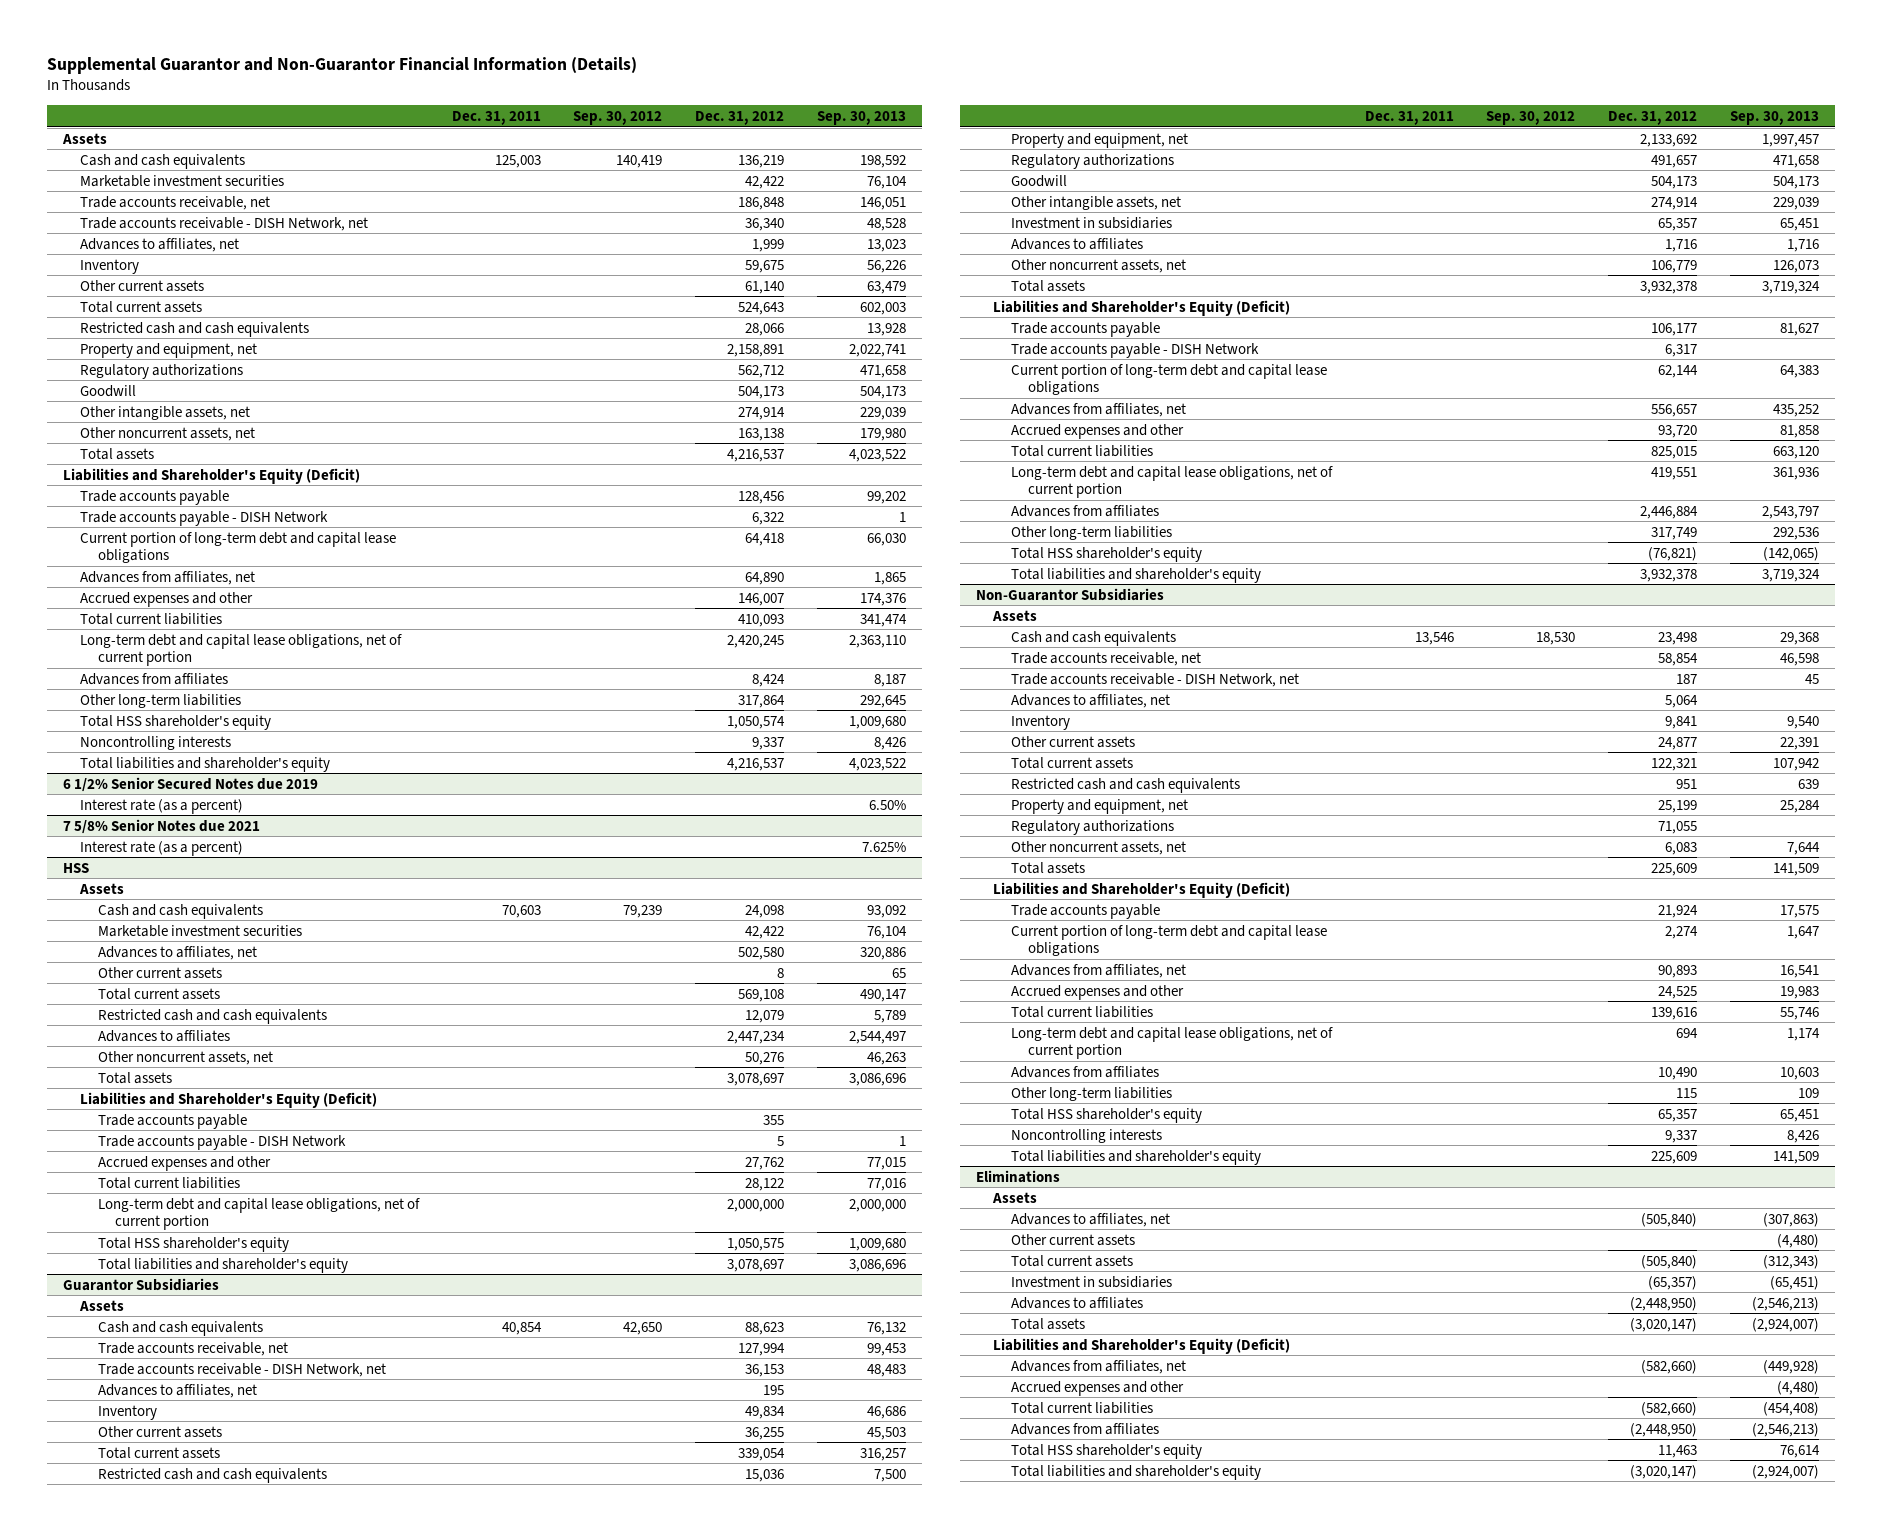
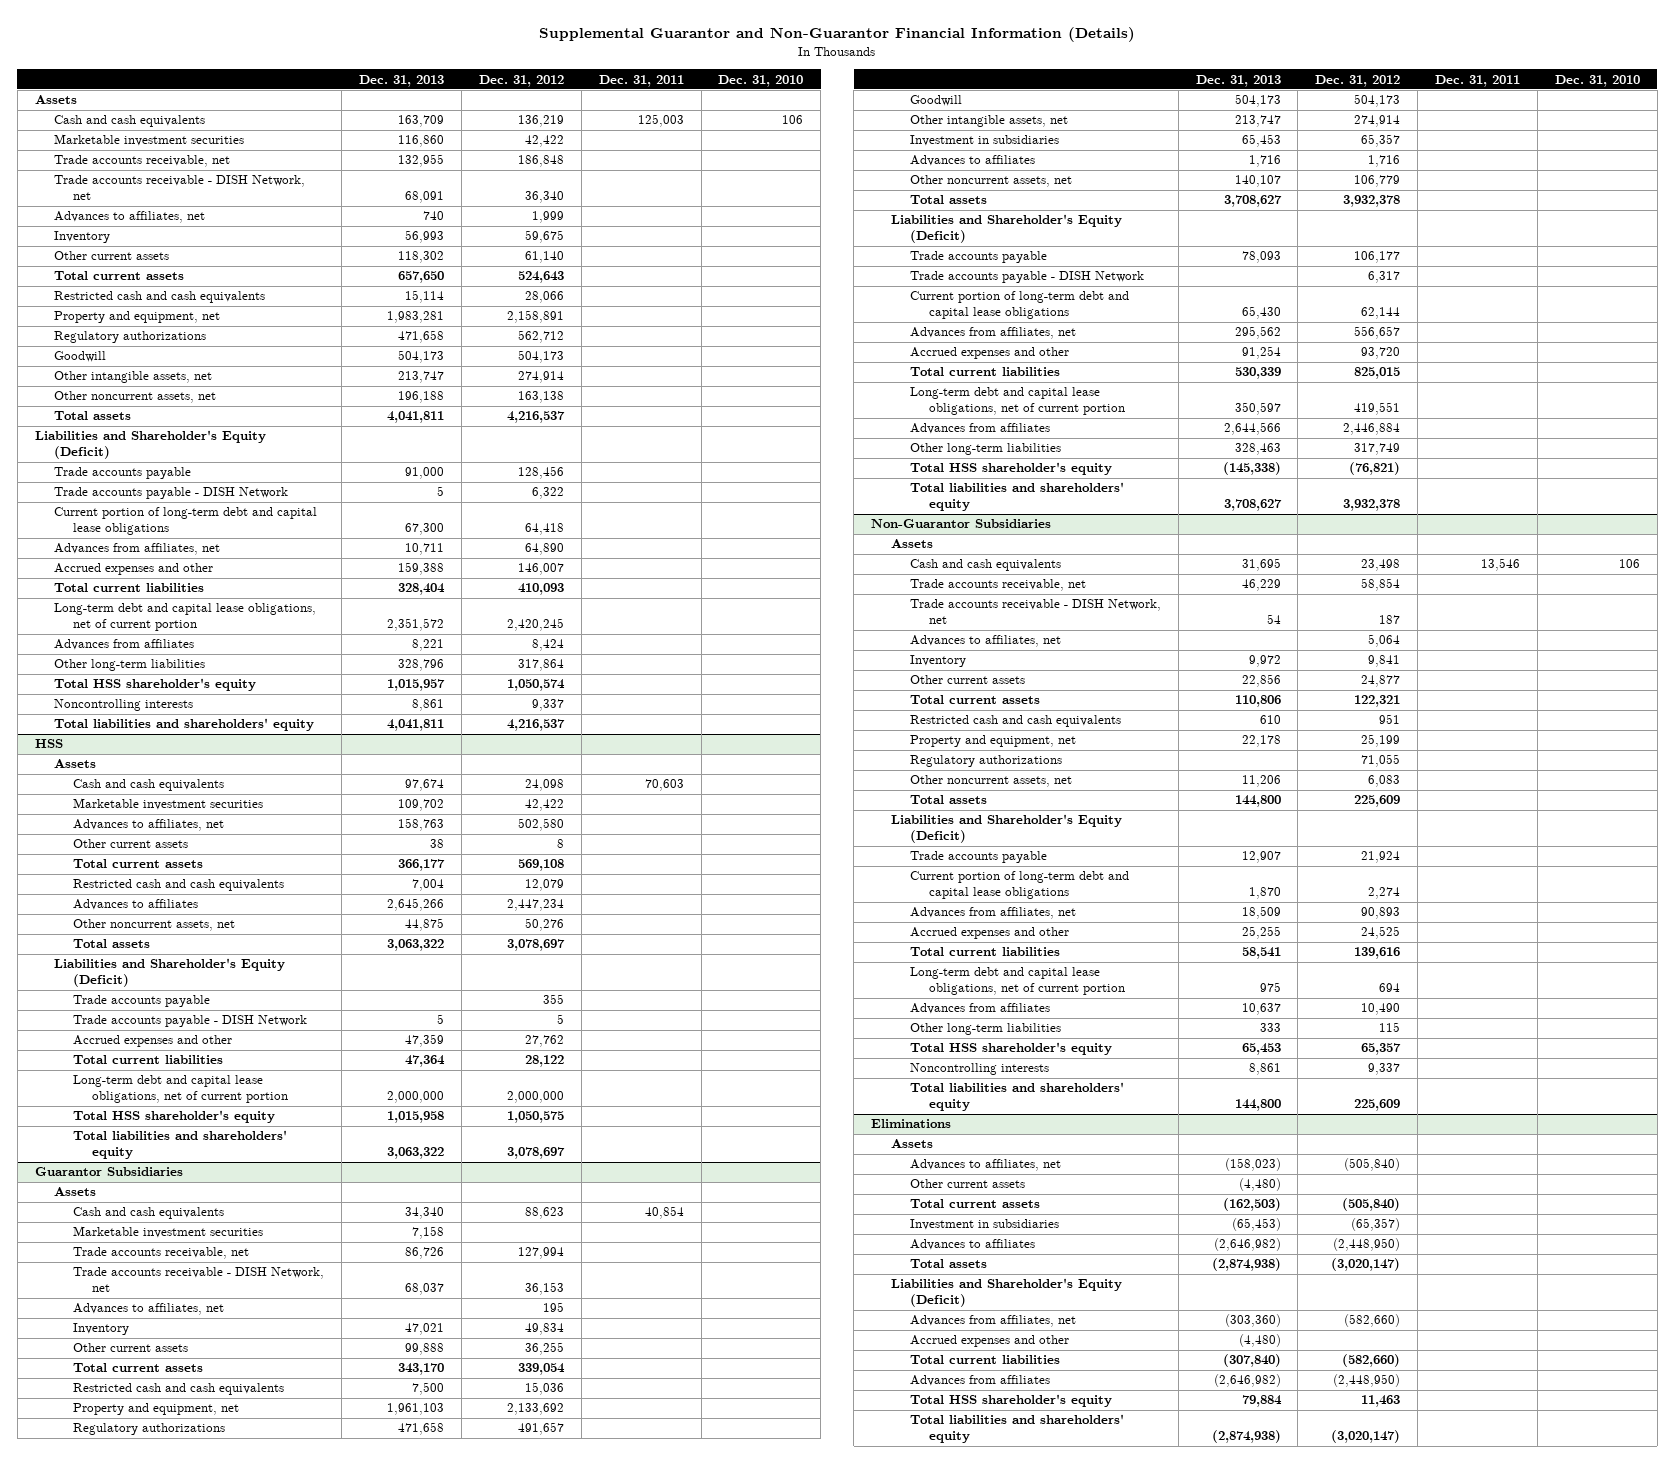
- | Dec. 31, 2011 | Sep. 30, 2012 | Dec. 31, 2012 | Sep. 30, 2013
+ | Dec. 31, 2013 | Dec. 31, 2012 | Dec. 31, 2011 | Dec. 31, 2010
- Total liabilities and shareholder's equity | | | 4,216,537 | 4,023,522
- 6 1/2% Senior Secured Notes due 2019
- Interest rate (as a percent) | | | | 6.50%
- 7 5/8% Senior Notes due 2021
- Interest rate (as a percent) | | | | 7.625%
+ Total liabilities and shareholders' equity | 4,041,811 | 4,216,537 | |
@ HSS
- Total liabilities and shareholder's equity | | | 3,078,697 | 3,086,696
+ Total liabilities and shareholders' equity | 3,063,322 | 3,078,697 | |
@ Guarantor Subsidiaries
+ Marketable investment securities | 7,158 | | |
- Total liabilities and shareholder's equity | | | 3,932,378 | 3,719,324
+ Total liabilities and shareholders' equity | 3,708,627 | 3,932,378 | |
@ Non-Guarantor Subsidiaries
- Total liabilities and shareholder's equity | | | 225,609 | 141,509
+ Total liabilities and shareholders' equity | 144,800 | 225,609 | |
@ Eliminations
- Total liabilities and shareholder's equity | | | (3,020,147) | (2,924,007)
+ Total liabilities and shareholders' equity | (2,874,938) | (3,020,147) | |

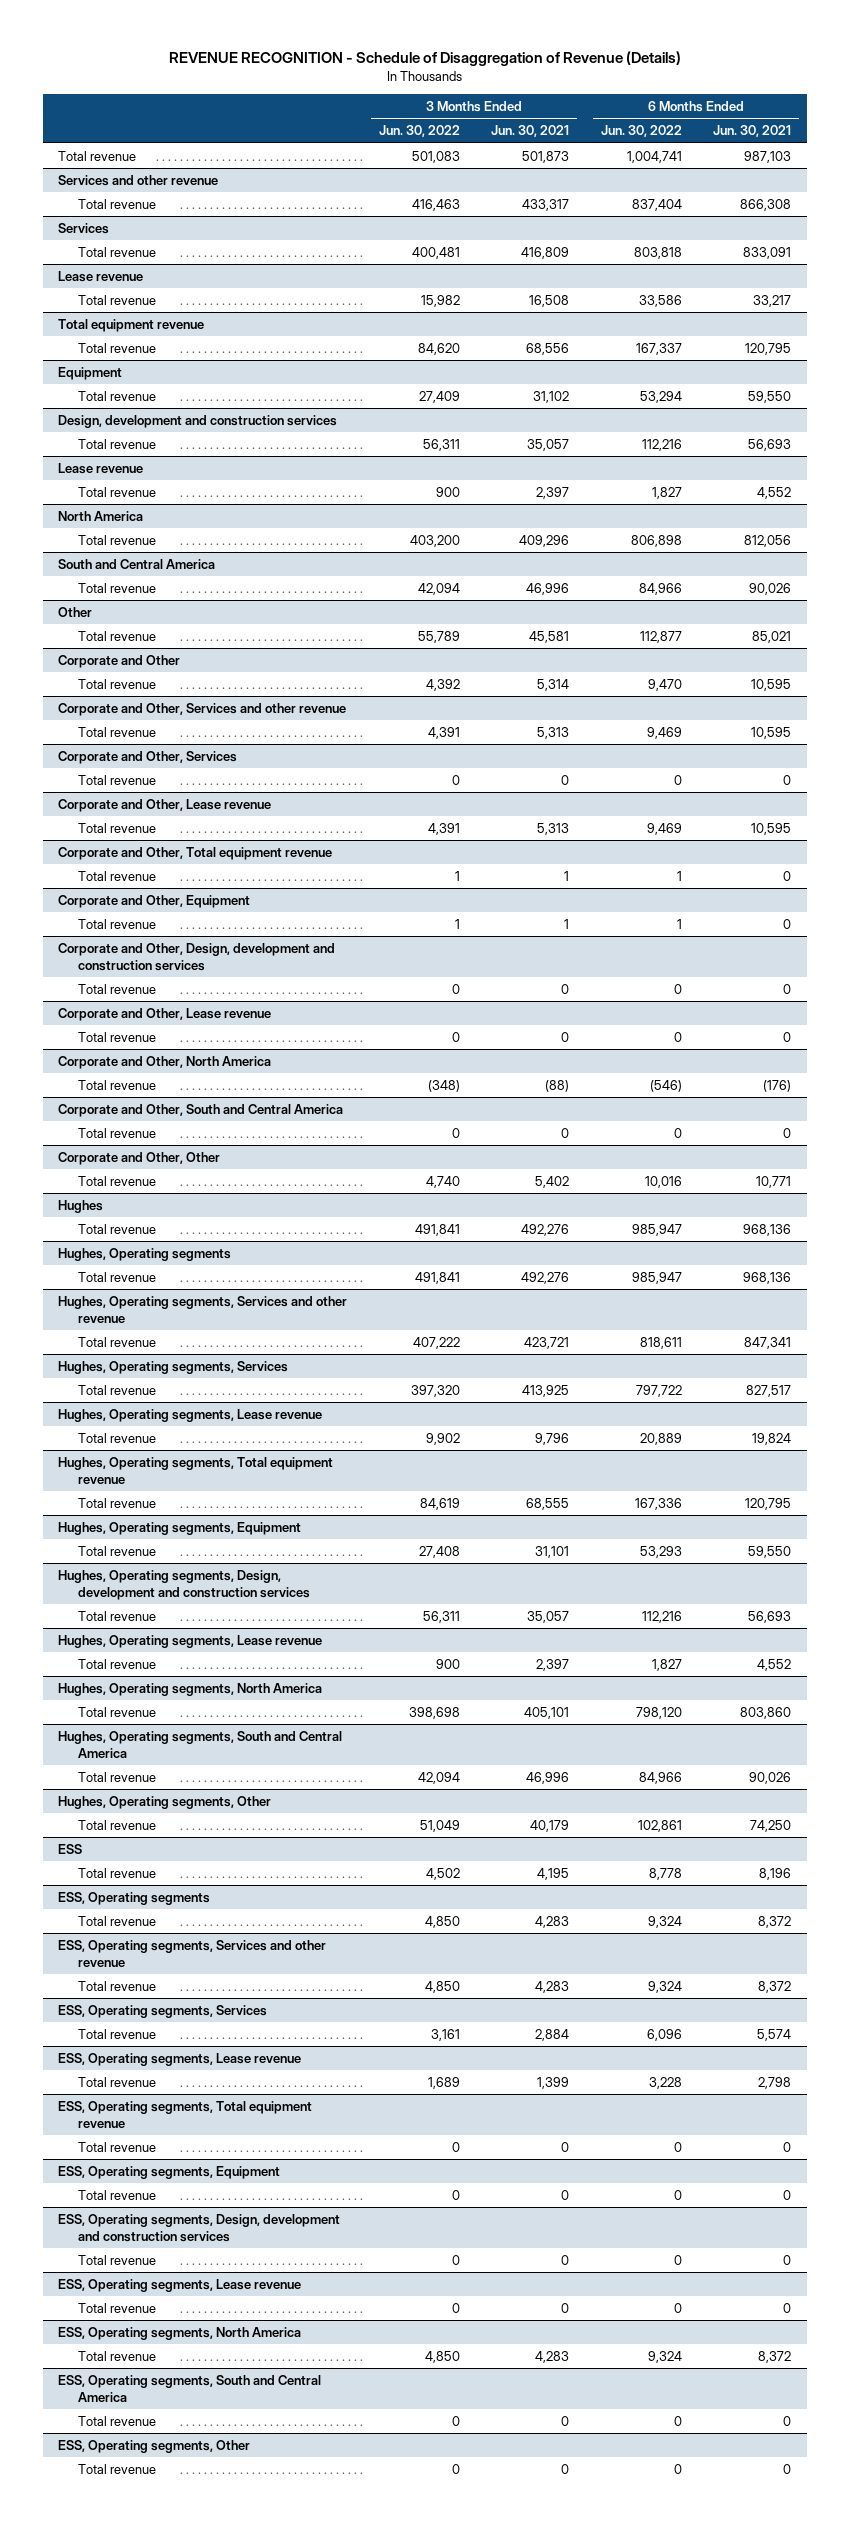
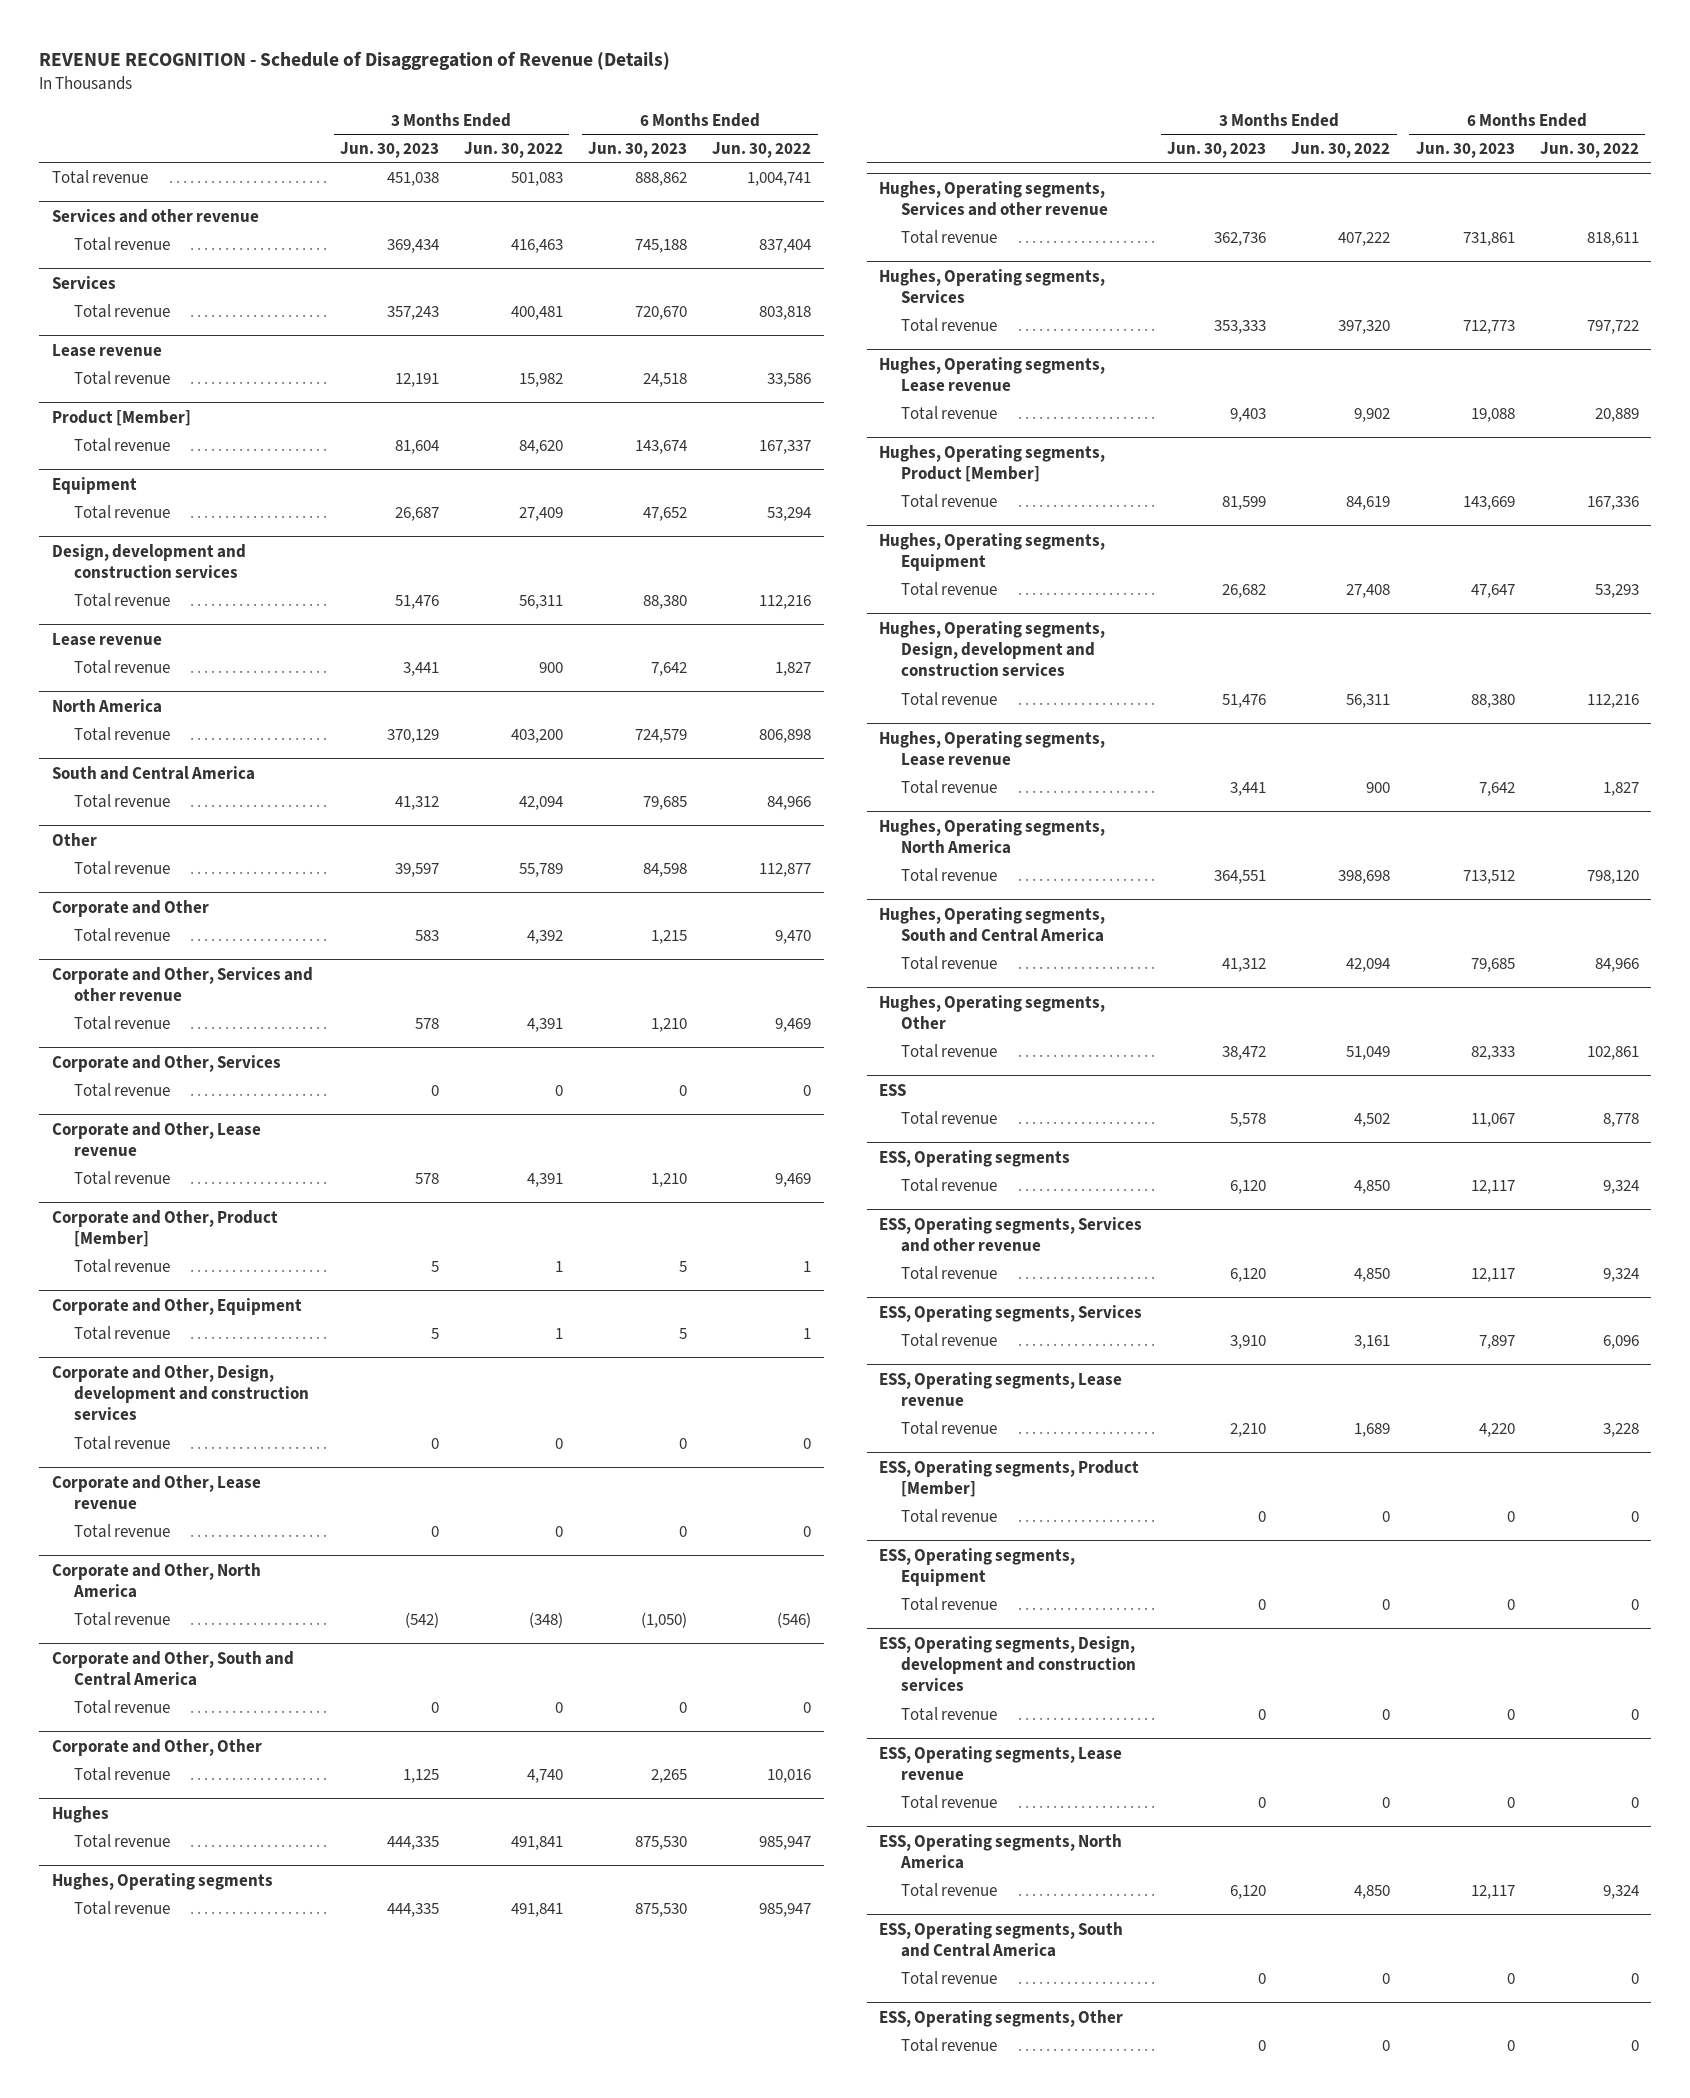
- | 3 Months Ended Jun. 30, 2022 | 3 Months Ended Jun. 30, 2021 | 6 Months Ended Jun. 30, 2022 | 6 Months Ended Jun. 30, 2021
+ | 3 Months Ended Jun. 30, 2023 | 3 Months Ended Jun. 30, 2022 | 6 Months Ended Jun. 30, 2023 | 6 Months Ended Jun. 30, 2022
- Total equipment revenue
+ Product [Member]
- Corporate and Other, Total equipment revenue
+ Corporate and Other, Product [Member]
- Hughes, Operating segments, Total equipment revenue
+ Hughes, Operating segments, Product [Member]
- ESS, Operating segments, Total equipment revenue
+ ESS, Operating segments, Product [Member]

